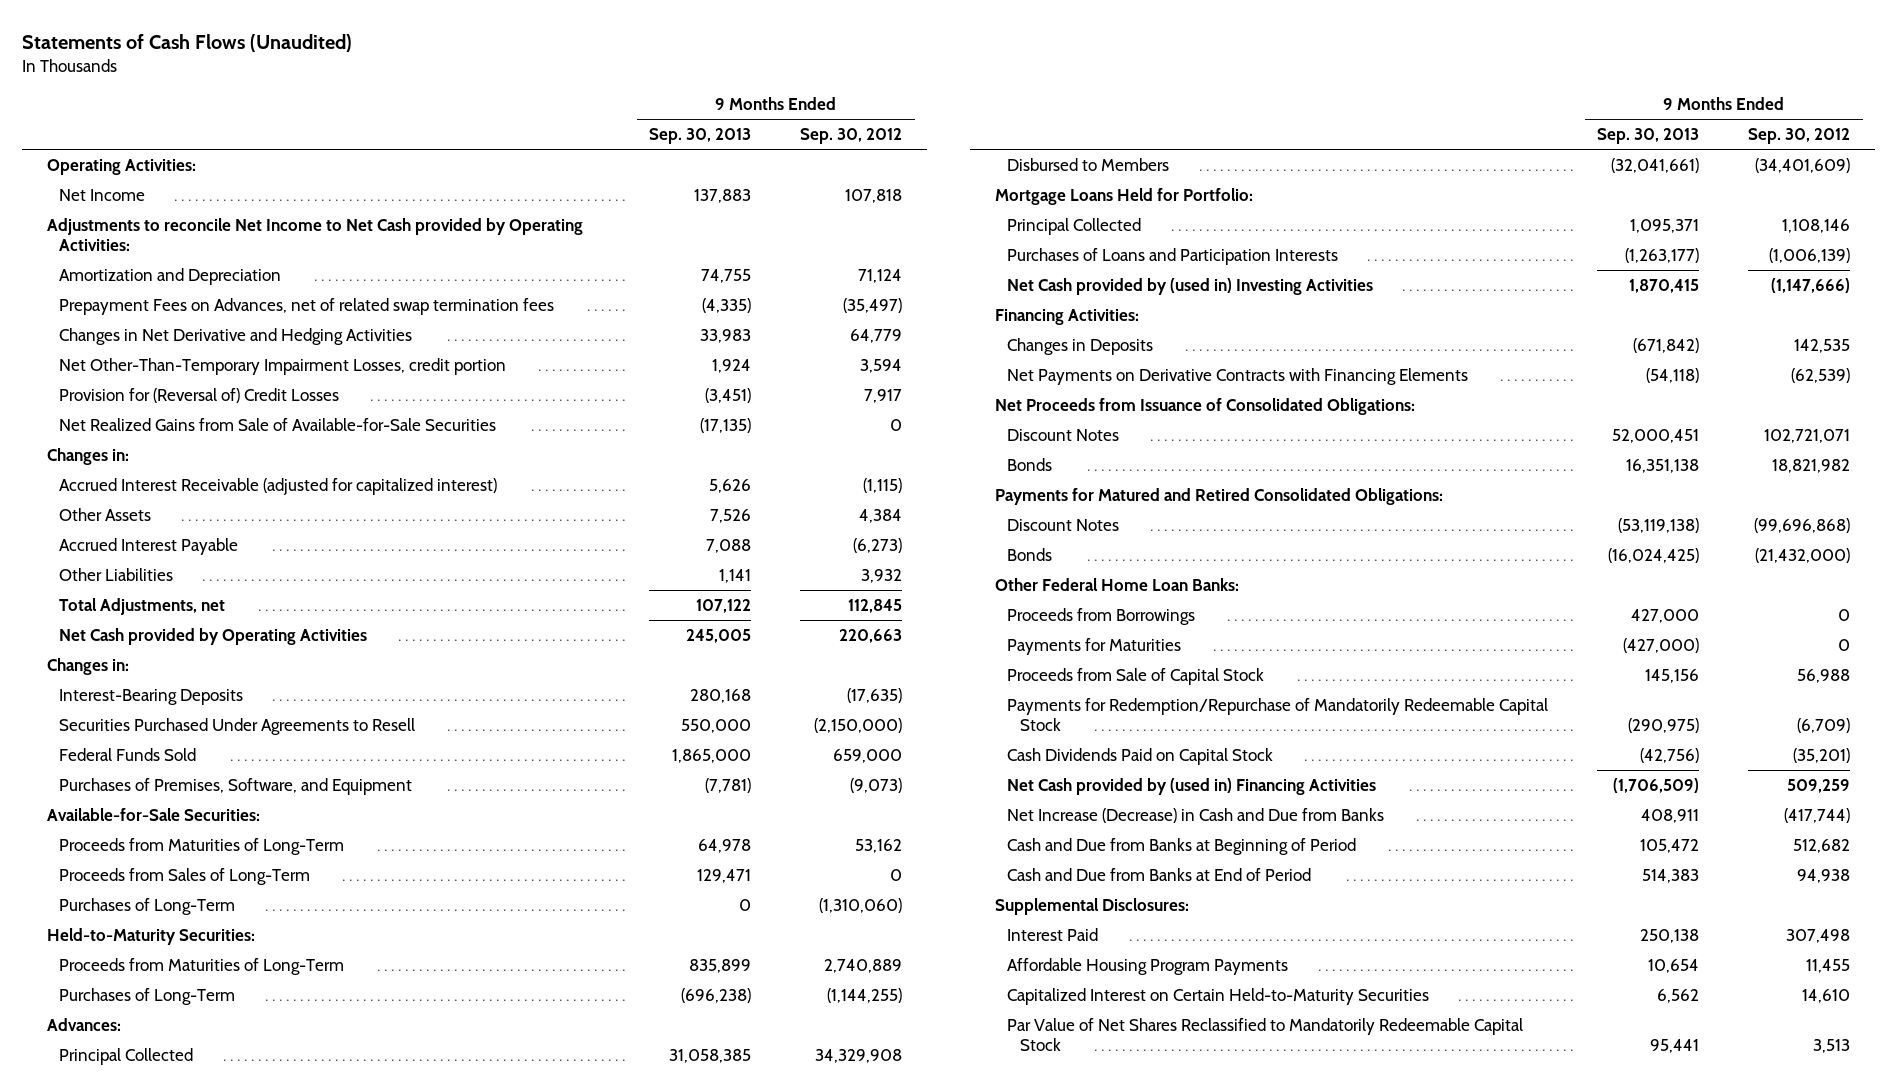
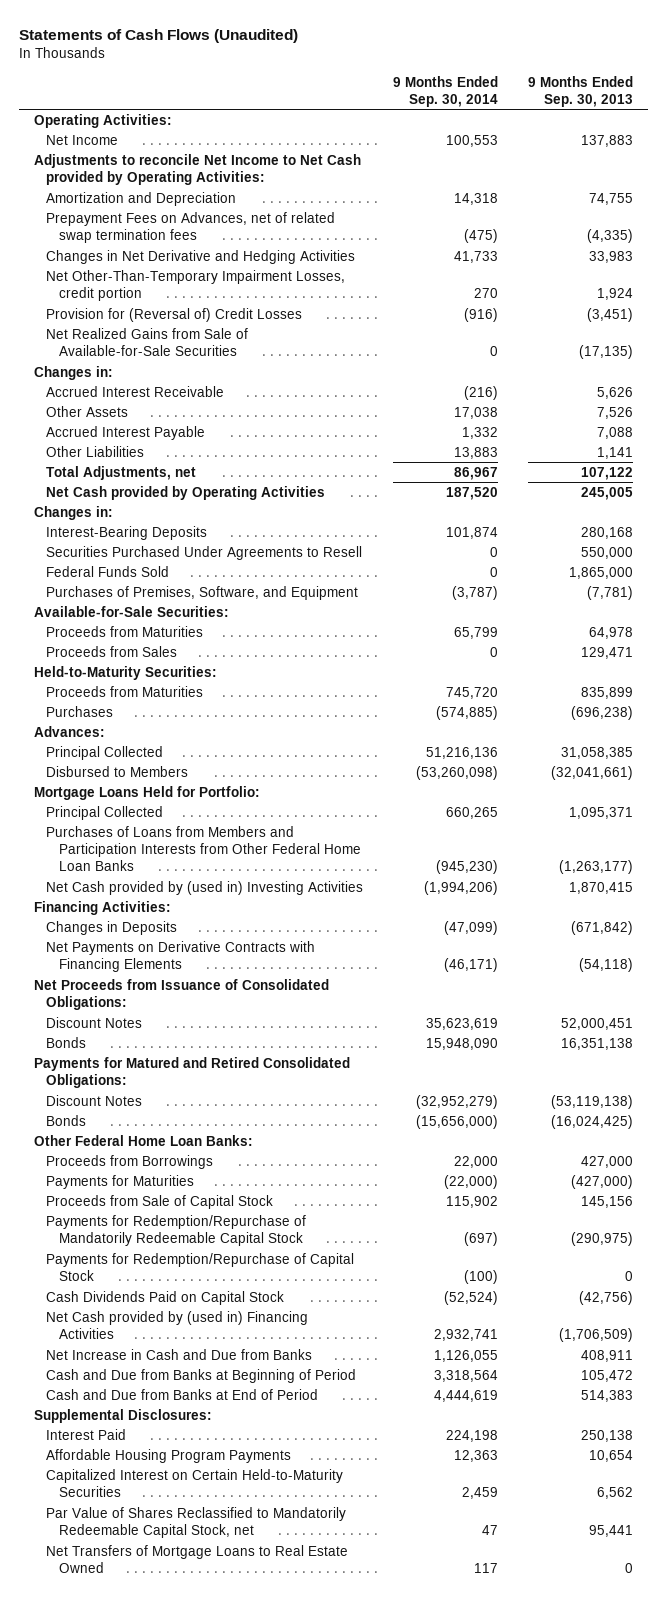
- | 9 Months Ended Sep. 30, 2013 | 9 Months Ended Sep. 30, 2012
+ | 9 Months Ended Sep. 30, 2014 | 9 Months Ended Sep. 30, 2013
- Accrued Interest Receivable (adjusted for capitalized interest) | 5,626 | (1,115)
+ Accrued Interest Receivable | (216) | 5,626
- Proceeds from Maturities of Long-Term | 64,978 | 53,162
- Proceeds from Sales of Long-Term | 129,471 | 0
- Purchases of Long-Term | 0 | (1,310,060)
+ Proceeds from Maturities | 65,799 | 64,978
+ Proceeds from Sales | 0 | 129,471
- Proceeds from Maturities of Long-Term | 835,899 | 2,740,889
- Purchases of Long-Term | (696,238) | (1,144,255)
+ Proceeds from Maturities | 745,720 | 835,899
+ Purchases | (574,885) | (696,238)
- Purchases of Loans and Participation Interests | (1,263,177) | (1,006,139)
+ Purchases of Loans from Members and Participation Interests from Other Federal Home Loan Banks | (945,230) | (1,263,177)
+ Payments for Redemption/Repurchase of Capital Stock | (100) | 0
- Net Increase (Decrease) in Cash and Due from Banks | 408,911 | (417,744)
+ Net Increase in Cash and Due from Banks | 1,126,055 | 408,911
- Par Value of Net Shares Reclassified to Mandatorily Redeemable Capital Stock | 95,441 | 3,513
+ Par Value of Shares Reclassified to Mandatorily Redeemable Capital Stock, net | 47 | 95,441
+ Net Transfers of Mortgage Loans to Real Estate Owned | 117 | 0

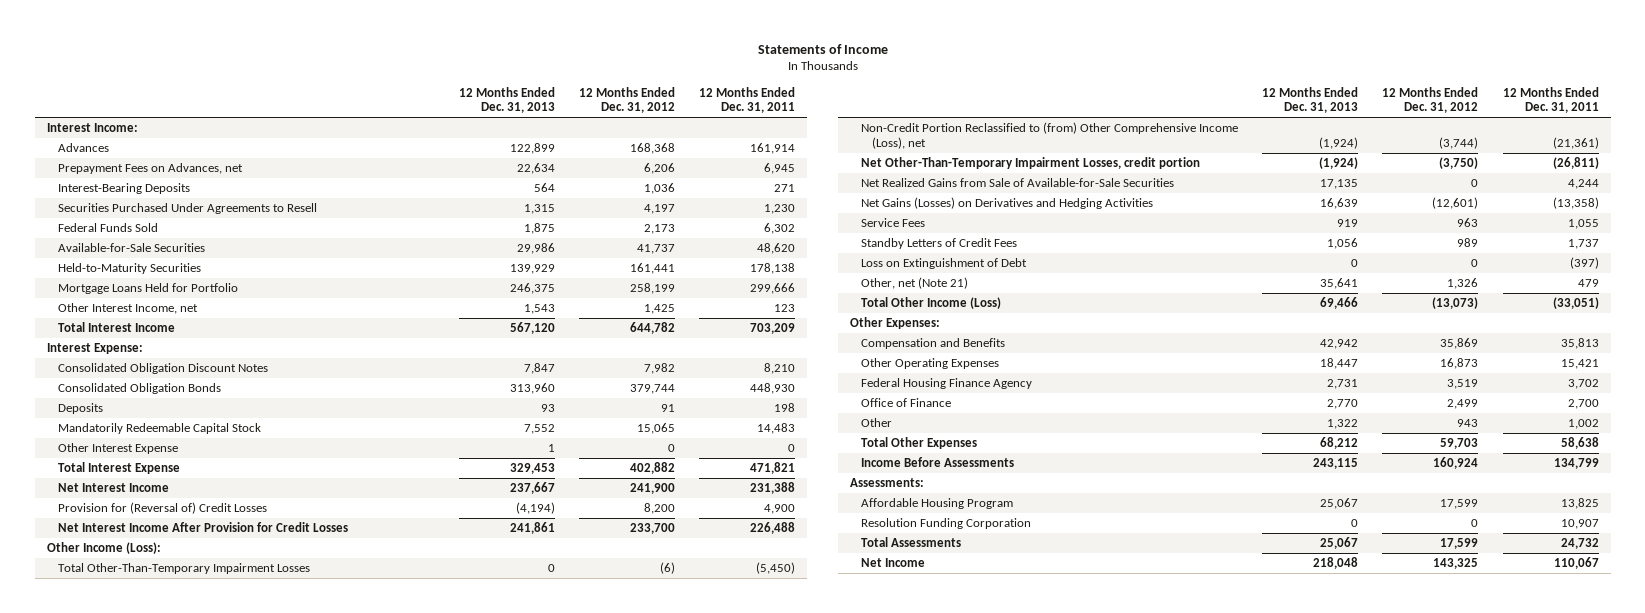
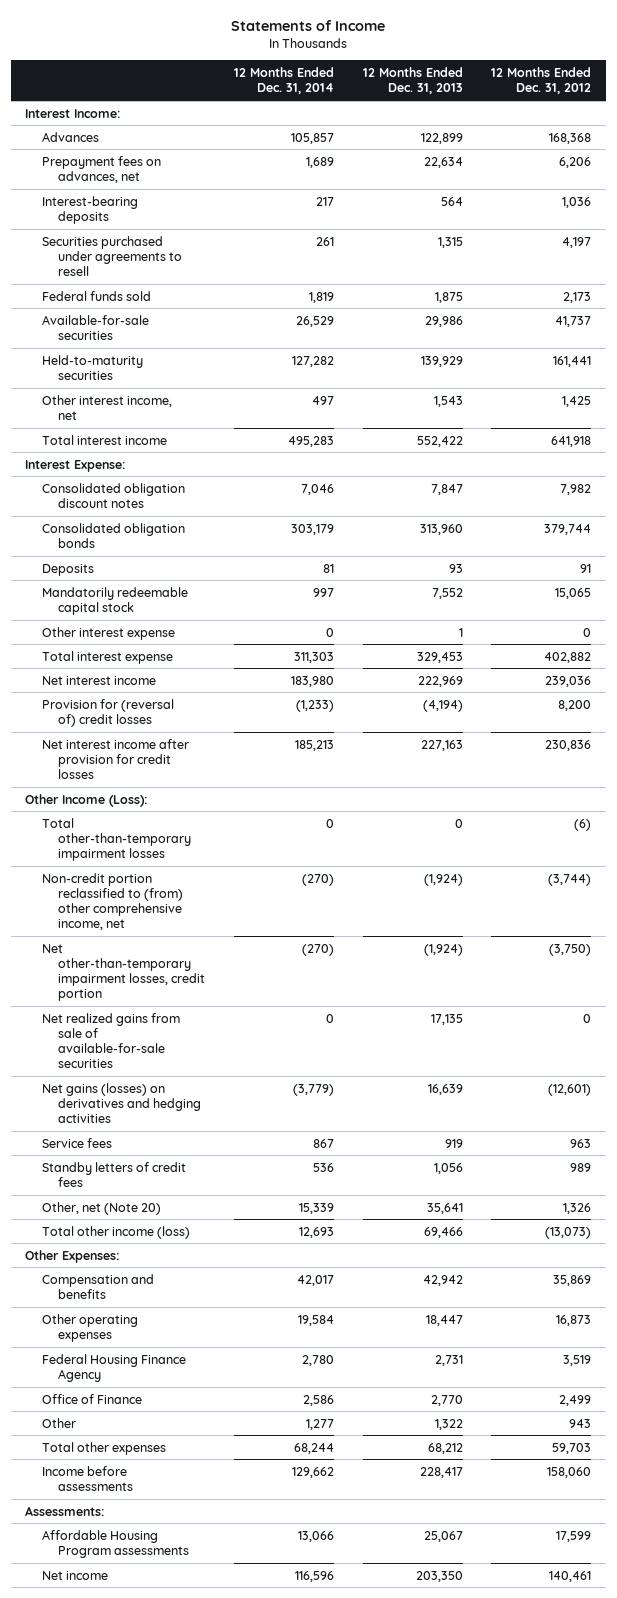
- | 12 Months Ended Dec. 31, 2013 | 12 Months Ended Dec. 31, 2012 | 12 Months Ended Dec. 31, 2011
+ | 12 Months Ended Dec. 31, 2014 | 12 Months Ended Dec. 31, 2013 | 12 Months Ended Dec. 31, 2012
- Prepayment Fees on Advances, net | 22,634 | 6,206 | 6,945
- Interest-Bearing Deposits | 564 | 1,036 | 271
- Securities Purchased Under Agreements to Resell | 1,315 | 4,197 | 1,230
- Federal Funds Sold | 1,875 | 2,173 | 6,302
- Available-for-Sale Securities | 29,986 | 41,737 | 48,620
- Held-to-Maturity Securities | 139,929 | 161,441 | 178,138
- Mortgage Loans Held for Portfolio | 246,375 | 258,199 | 299,666
- Other Interest Income, net | 1,543 | 1,425 | 123
- Total Interest Income | 567,120 | 644,782 | 703,209
+ Prepayment fees on advances, net | 1,689 | 22,634 | 6,206
+ Interest-bearing deposits | 217 | 564 | 1,036
+ Securities purchased under agreements to resell | 261 | 1,315 | 4,197
+ Federal funds sold | 1,819 | 1,875 | 2,173
+ Available-for-sale securities | 26,529 | 29,986 | 41,737
+ Held-to-maturity securities | 127,282 | 139,929 | 161,441
+ Other interest income, net | 497 | 1,543 | 1,425
+ Total interest income | 495,283 | 552,422 | 641,918
- Consolidated Obligation Discount Notes | 7,847 | 7,982 | 8,210
- Consolidated Obligation Bonds | 313,960 | 379,744 | 448,930
+ Consolidated obligation discount notes | 7,046 | 7,847 | 7,982
+ Consolidated obligation bonds | 303,179 | 313,960 | 379,744
- Mandatorily Redeemable Capital Stock | 7,552 | 15,065 | 14,483
- Other Interest Expense | 1 | 0 | 0
- Total Interest Expense | 329,453 | 402,882 | 471,821
- Net Interest Income | 237,667 | 241,900 | 231,388
- Provision for (Reversal of) Credit Losses | (4,194) | 8,200 | 4,900
- Net Interest Income After Provision for Credit Losses | 241,861 | 233,700 | 226,488
+ Mandatorily redeemable capital stock | 997 | 7,552 | 15,065
+ Other interest expense | 0 | 1 | 0
+ Total interest expense | 311,303 | 329,453 | 402,882
+ Net interest income | 183,980 | 222,969 | 239,036
+ Provision for (reversal of) credit losses | (1,233) | (4,194) | 8,200
+ Net interest income after provision for credit losses | 185,213 | 227,163 | 230,836
- Total Other-Than-Temporary Impairment Losses | 0 | (6) | (5,450)
- Non-Credit Portion Reclassified to (from) Other Comprehensive Income (Loss), net | (1,924) | (3,744) | (21,361)
- Net Other-Than-Temporary Impairment Losses, credit portion | (1,924) | (3,750) | (26,811)
- Net Realized Gains from Sale of Available-for-Sale Securities | 17,135 | 0 | 4,244
- Net Gains (Losses) on Derivatives and Hedging Activities | 16,639 | (12,601) | (13,358)
- Service Fees | 919 | 963 | 1,055
- Standby Letters of Credit Fees | 1,056 | 989 | 1,737
- Loss on Extinguishment of Debt | 0 | 0 | (397)
- Other, net (Note 21) | 35,641 | 1,326 | 479
- Total Other Income (Loss) | 69,466 | (13,073) | (33,051)
+ Total other-than-temporary impairment losses | 0 | 0 | (6)
+ Non-credit portion reclassified to (from) other comprehensive income, net | (270) | (1,924) | (3,744)
+ Net other-than-temporary impairment losses, credit portion | (270) | (1,924) | (3,750)
+ Net realized gains from sale of available-for-sale securities | 0 | 17,135 | 0
+ Net gains (losses) on derivatives and hedging activities | (3,779) | 16,639 | (12,601)
+ Service fees | 867 | 919 | 963
+ Standby letters of credit fees | 536 | 1,056 | 989
+ Other, net (Note 20) | 15,339 | 35,641 | 1,326
+ Total other income (loss) | 12,693 | 69,466 | (13,073)
- Compensation and Benefits | 42,942 | 35,869 | 35,813
- Other Operating Expenses | 18,447 | 16,873 | 15,421
+ Compensation and benefits | 42,017 | 42,942 | 35,869
+ Other operating expenses | 19,584 | 18,447 | 16,873
- Total Other Expenses | 68,212 | 59,703 | 58,638
- Income Before Assessments | 243,115 | 160,924 | 134,799
+ Total other expenses | 68,244 | 68,212 | 59,703
+ Income before assessments | 129,662 | 228,417 | 158,060
- Affordable Housing Program | 25,067 | 17,599 | 13,825
- Resolution Funding Corporation | 0 | 0 | 10,907
- Total Assessments | 25,067 | 17,599 | 24,732
- Net Income | 218,048 | 143,325 | 110,067
+ Affordable Housing Program assessments | 13,066 | 25,067 | 17,599
+ Net income | 116,596 | 203,350 | 140,461

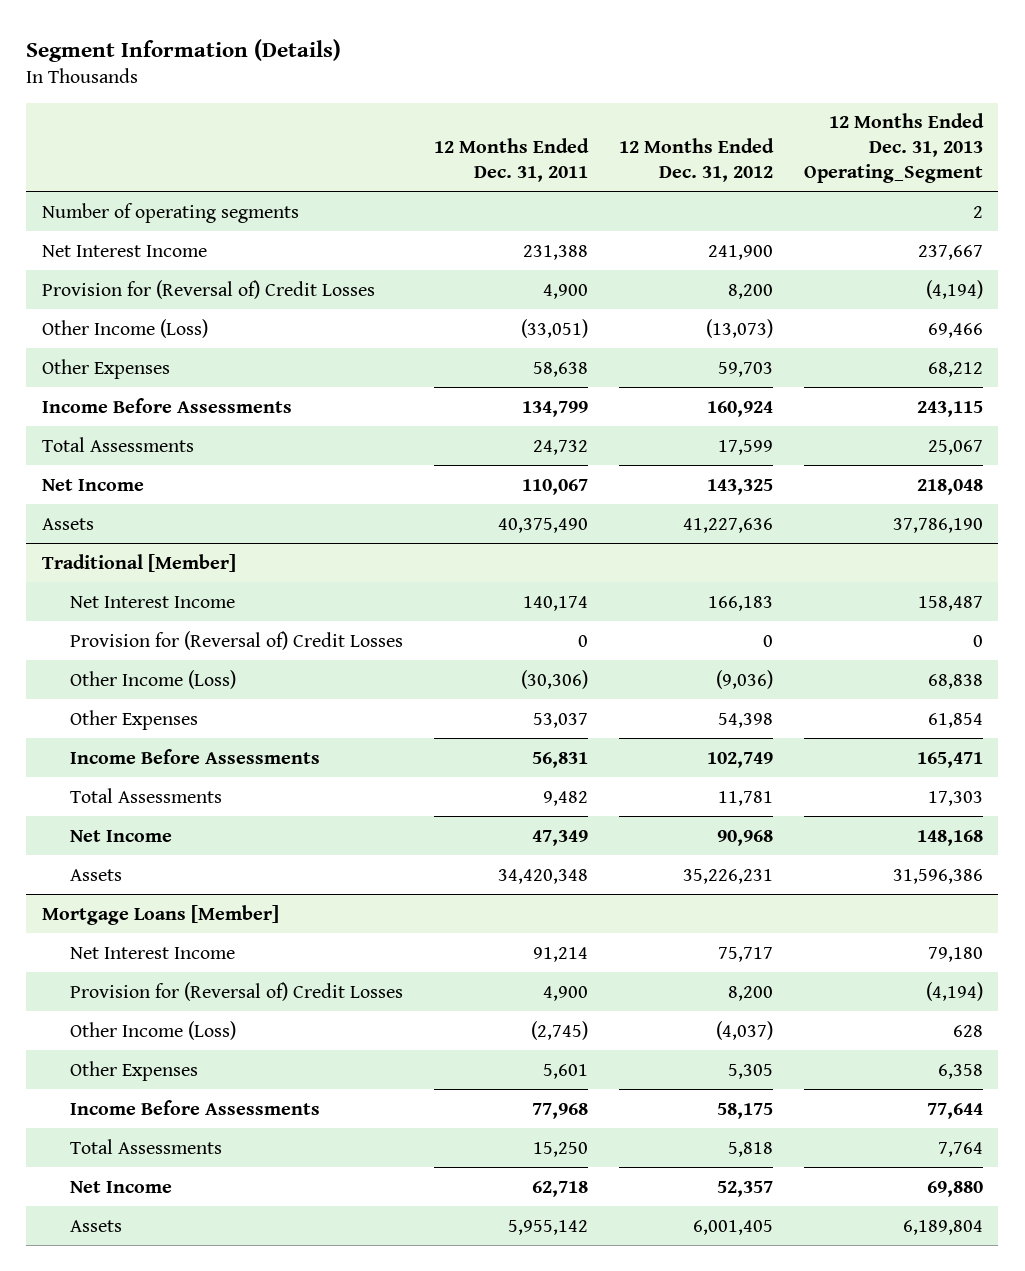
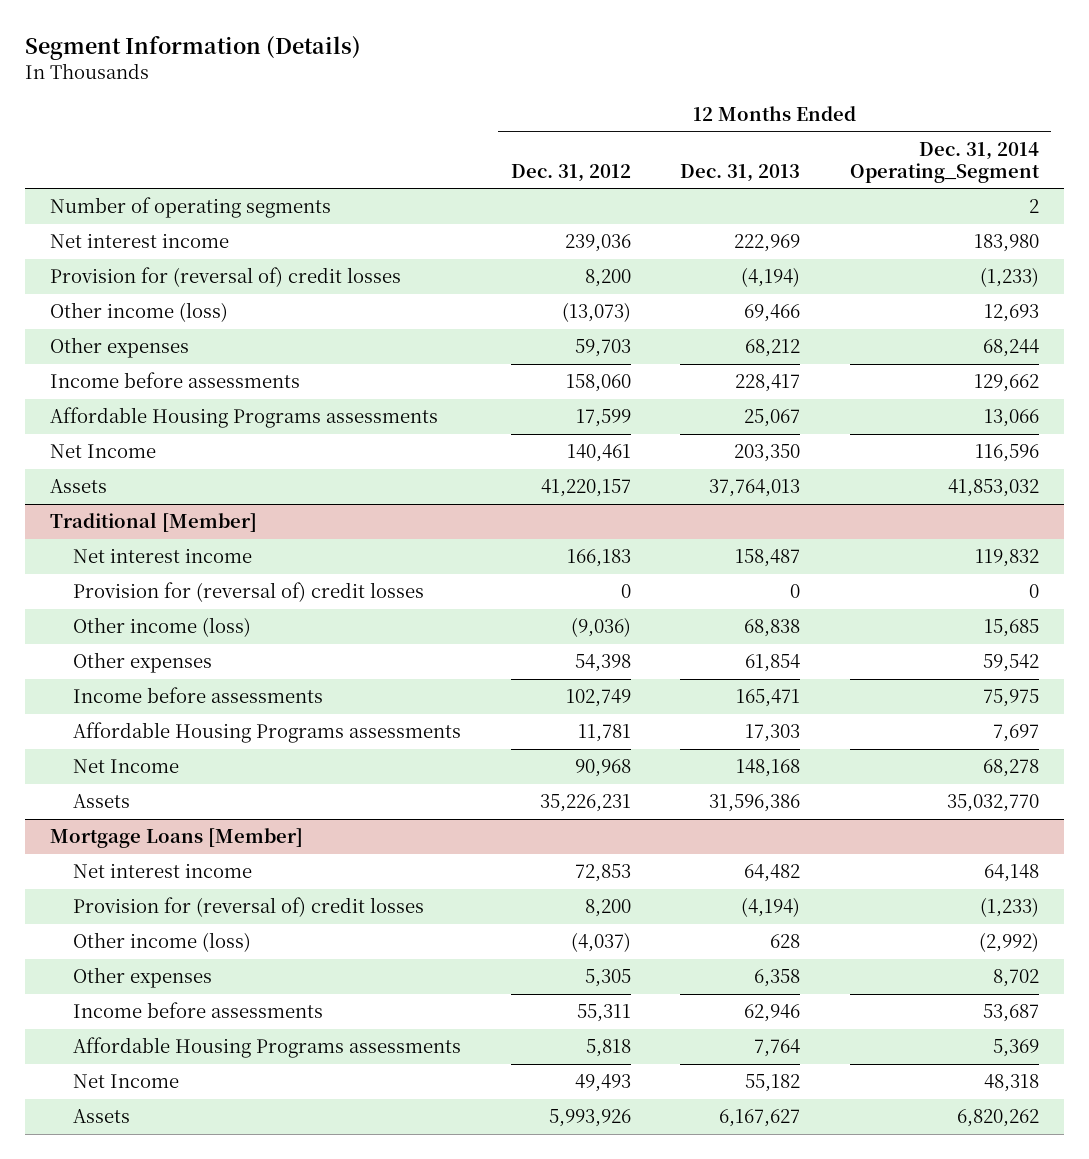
- | 12 Months Ended Dec. 31, 2011 | 12 Months Ended Dec. 31, 2012 | 12 Months Ended Dec. 31, 2013 Operating_Segment
+ | 12 Months Ended Dec. 31, 2012 | 12 Months Ended Dec. 31, 2013 | 12 Months Ended Dec. 31, 2014 Operating_Segment
- Net Interest Income | 231,388 | 241,900 | 237,667
- Provision for (Reversal of) Credit Losses | 4,900 | 8,200 | (4,194)
- Other Income (Loss) | (33,051) | (13,073) | 69,466
- Other Expenses | 58,638 | 59,703 | 68,212
- Income Before Assessments | 134,799 | 160,924 | 243,115
- Total Assessments | 24,732 | 17,599 | 25,067
- Net Income | 110,067 | 143,325 | 218,048
- Assets | 40,375,490 | 41,227,636 | 37,786,190
+ Net interest income | 239,036 | 222,969 | 183,980
+ Provision for (reversal of) credit losses | 8,200 | (4,194) | (1,233)
+ Other income (loss) | (13,073) | 69,466 | 12,693
+ Other expenses | 59,703 | 68,212 | 68,244
+ Income before assessments | 158,060 | 228,417 | 129,662
+ Affordable Housing Programs assessments | 17,599 | 25,067 | 13,066
+ Net Income | 140,461 | 203,350 | 116,596
+ Assets | 41,220,157 | 37,764,013 | 41,853,032
@ Traditional [Member]
- Net Interest Income | 140,174 | 166,183 | 158,487
- Provision for (Reversal of) Credit Losses | 0 | 0 | 0
- Other Income (Loss) | (30,306) | (9,036) | 68,838
- Other Expenses | 53,037 | 54,398 | 61,854
- Income Before Assessments | 56,831 | 102,749 | 165,471
- Total Assessments | 9,482 | 11,781 | 17,303
+ Net interest income | 166,183 | 158,487 | 119,832
+ Provision for (reversal of) credit losses | 0 | 0 | 0
+ Other income (loss) | (9,036) | 68,838 | 15,685
+ Other expenses | 54,398 | 61,854 | 59,542
+ Income before assessments | 102,749 | 165,471 | 75,975
+ Affordable Housing Programs assessments | 11,781 | 17,303 | 7,697
@ Mortgage Loans [Member]
- Net Interest Income | 91,214 | 75,717 | 79,180
- Provision for (Reversal of) Credit Losses | 4,900 | 8,200 | (4,194)
- Other Income (Loss) | (2,745) | (4,037) | 628
- Other Expenses | 5,601 | 5,305 | 6,358
- Income Before Assessments | 77,968 | 58,175 | 77,644
- Total Assessments | 15,250 | 5,818 | 7,764
- Net Income | 62,718 | 52,357 | 69,880
- Assets | 5,955,142 | 6,001,405 | 6,189,804
+ Net interest income | 72,853 | 64,482 | 64,148
+ Provision for (reversal of) credit losses | 8,200 | (4,194) | (1,233)
+ Other income (loss) | (4,037) | 628 | (2,992)
+ Other expenses | 5,305 | 6,358 | 8,702
+ Income before assessments | 55,311 | 62,946 | 53,687
+ Affordable Housing Programs assessments | 5,818 | 7,764 | 5,369
+ Net Income | 49,493 | 55,182 | 48,318
+ Assets | 5,993,926 | 6,167,627 | 6,820,262

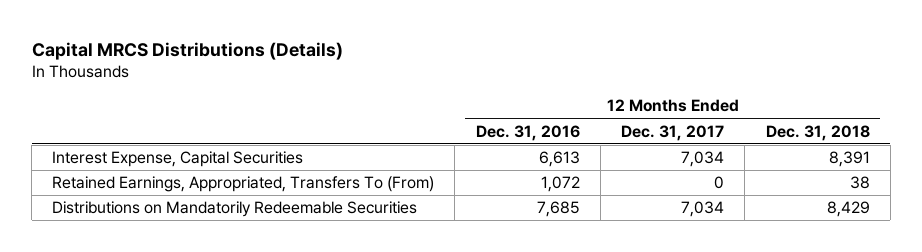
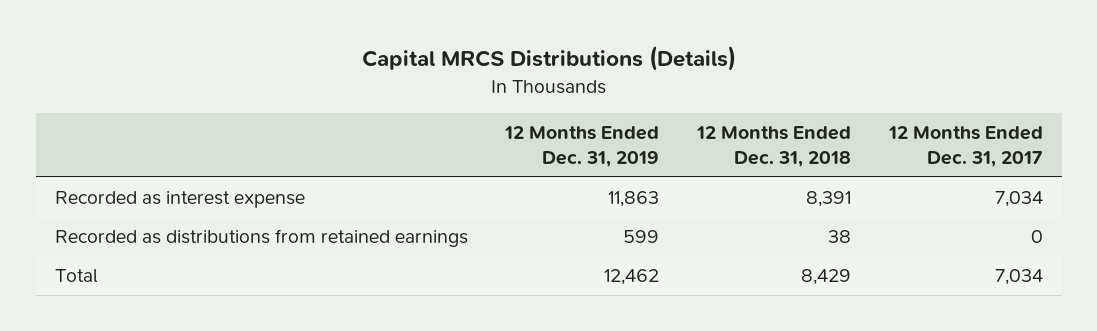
- | 12 Months Ended Dec. 31, 2016 | 12 Months Ended Dec. 31, 2017 | 12 Months Ended Dec. 31, 2018
+ | 12 Months Ended Dec. 31, 2019 | 12 Months Ended Dec. 31, 2018 | 12 Months Ended Dec. 31, 2017
- Interest Expense, Capital Securities | 6,613 | 7,034 | 8,391
- Retained Earnings, Appropriated, Transfers To (From) | 1,072 | 0 | 38
- Distributions on Mandatorily Redeemable Securities | 7,685 | 7,034 | 8,429
+ Recorded as interest expense | 11,863 | 8,391 | 7,034
+ Recorded as distributions from retained earnings | 599 | 38 | 0
+ Total | 12,462 | 8,429 | 7,034

